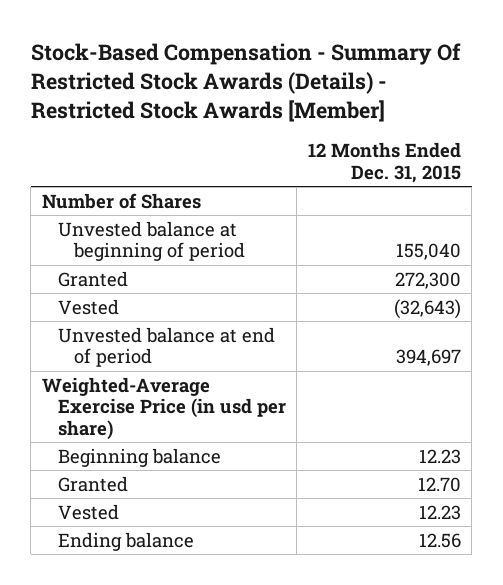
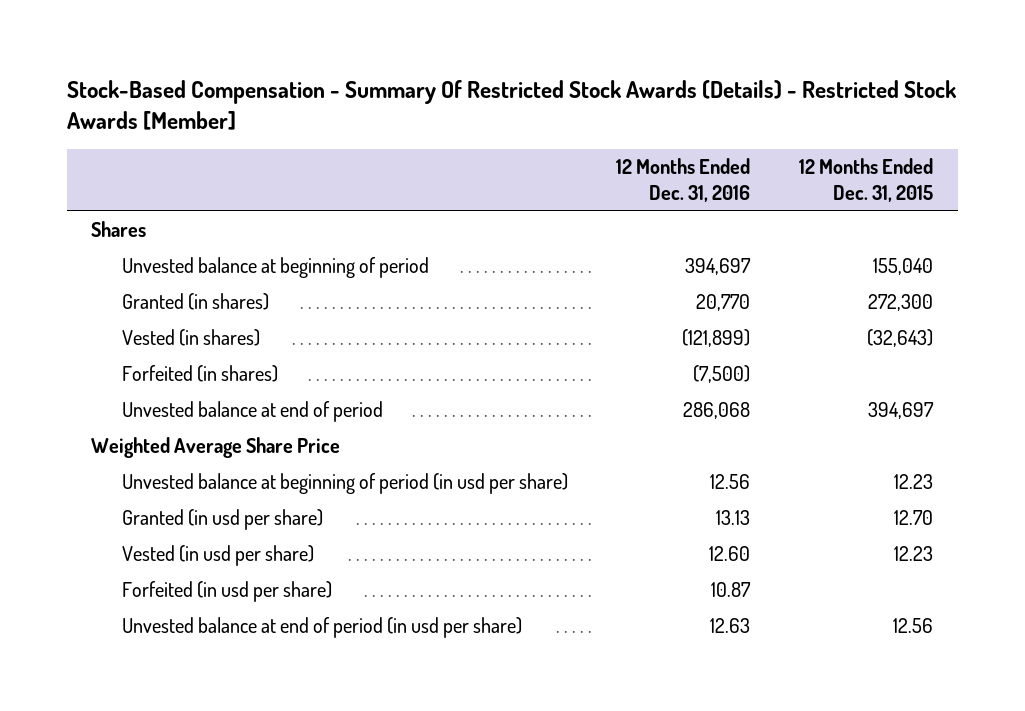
- | 12 Months Ended Dec. 31, 2015
+ | 12 Months Ended Dec. 31, 2016 | 12 Months Ended Dec. 31, 2015
- Number of Shares
+ Shares
- Granted | 272,300
- Vested | (32,643)
+ Granted (in shares) | 20,770 | 272,300
+ Vested (in shares) | (121,899) | (32,643)
+ Forfeited (in shares) | (7,500) |
- Weighted-Average Exercise Price (in usd per share)
- Beginning balance | 12.23
- Granted | 12.70
- Vested | 12.23
- Ending balance | 12.56
+ Weighted Average Share Price
+ Unvested balance at beginning of period (in usd per share) | 12.56 | 12.23
+ Granted (in usd per share) | 13.13 | 12.70
+ Vested (in usd per share) | 12.60 | 12.23
+ Forfeited (in usd per share) | 10.87 |
+ Unvested balance at end of period (in usd per share) | 12.63 | 12.56

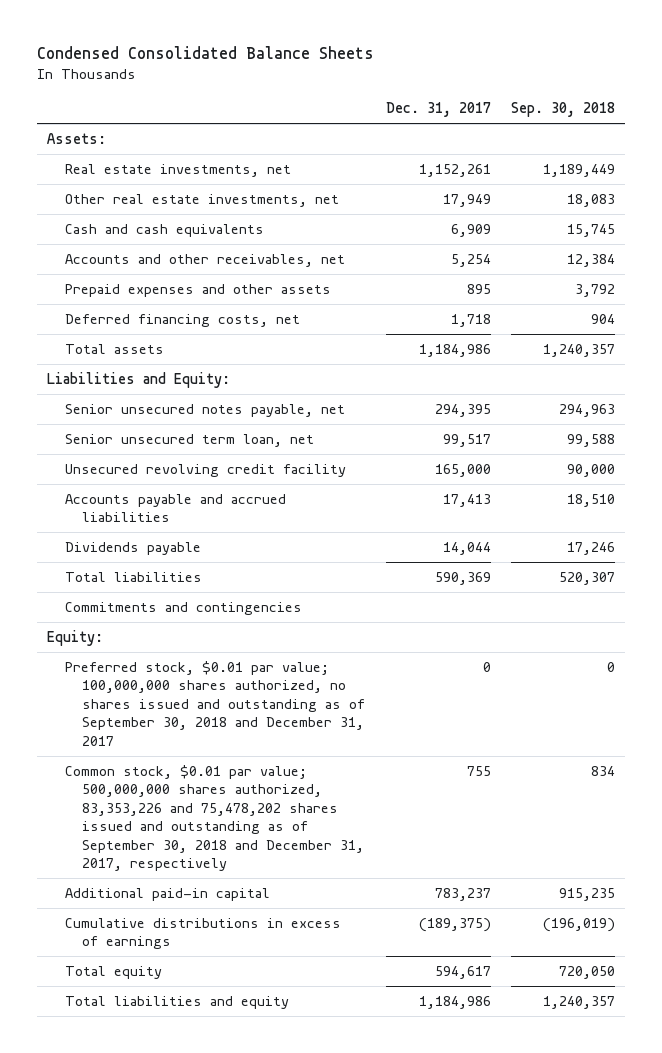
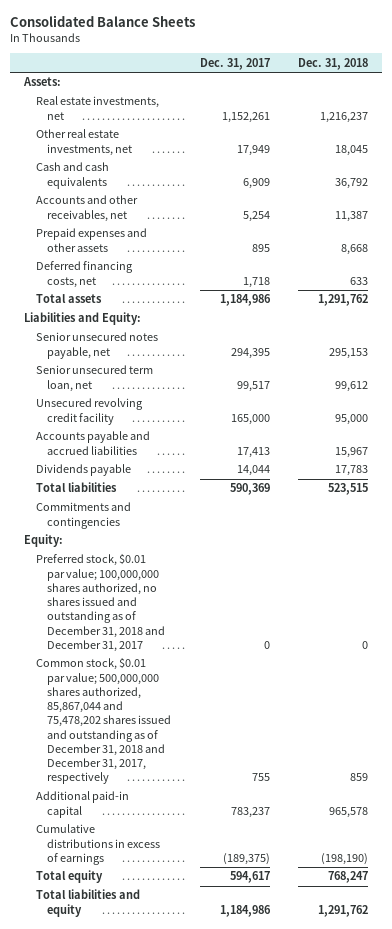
- Condensed Consolidated Balance Sheets
+ Consolidated Balance Sheets
- | Dec. 31, 2017 | Sep. 30, 2018
+ | Dec. 31, 2017 | Dec. 31, 2018
- Preferred stock, $0.01 par value; 100,000,000 shares authorized, no shares issued and outstanding as of September 30, 2018 and December 31, 2017 | 0 | 0
- Common stock, $0.01 par value; 500,000,000 shares authorized, 83,353,226 and 75,478,202 shares issued and outstanding as of September 30, 2018 and December 31, 2017, respectively | 755 | 834
+ Preferred stock, $0.01 par value; 100,000,000 shares authorized, no shares issued and outstanding as of December 31, 2018 and December 31, 2017 | 0 | 0
+ Common stock, $0.01 par value; 500,000,000 shares authorized, 85,867,044 and 75,478,202 shares issued and outstanding as of December 31, 2018 and December 31, 2017, respectively | 755 | 859

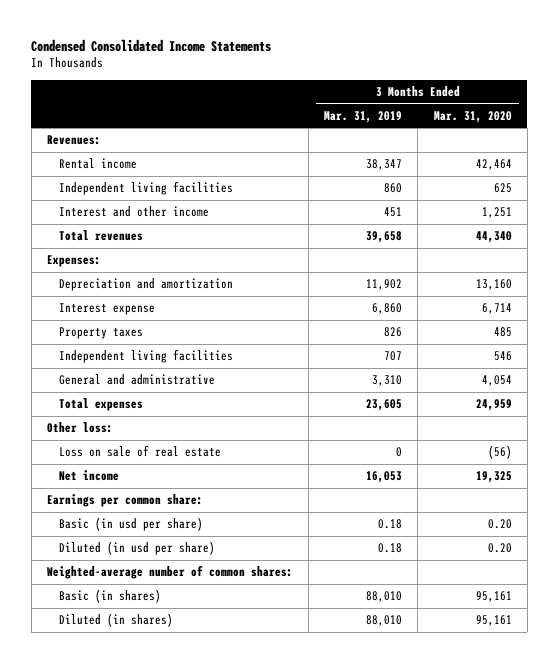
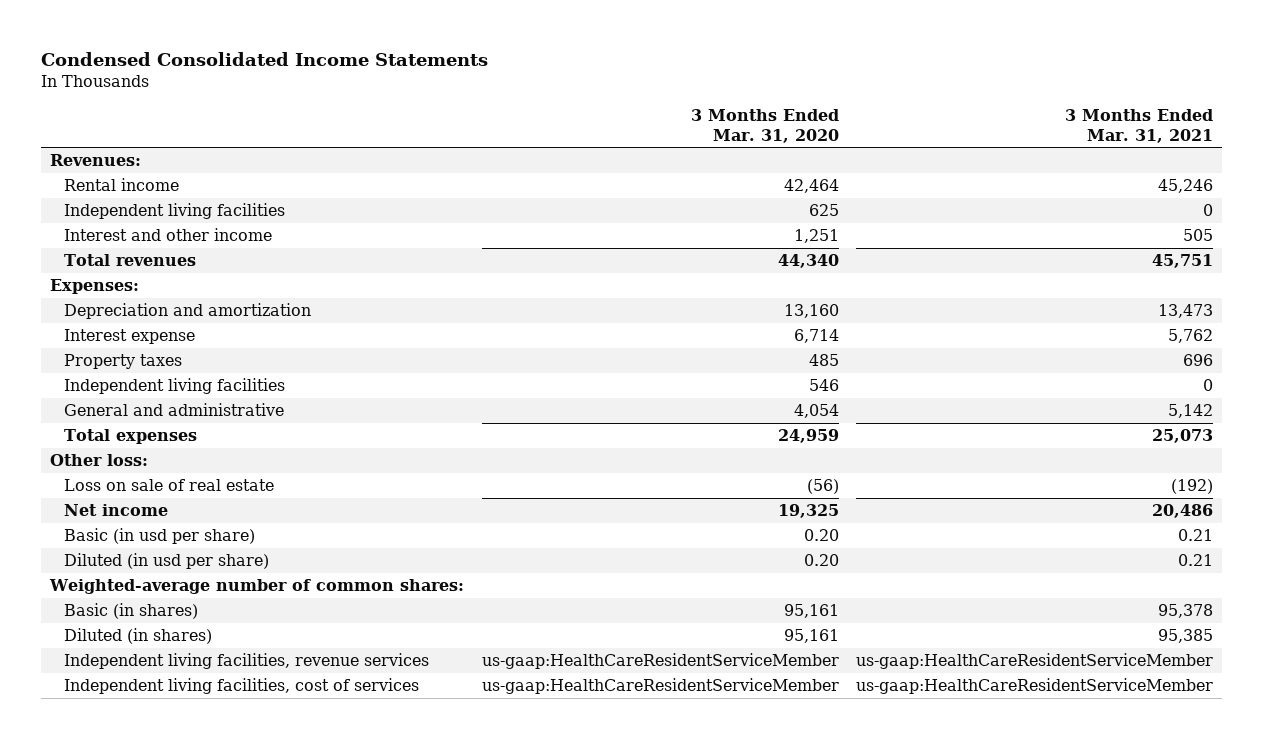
- | 3 Months Ended Mar. 31, 2019 | 3 Months Ended Mar. 31, 2020
+ | 3 Months Ended Mar. 31, 2020 | 3 Months Ended Mar. 31, 2021
- Earnings per common share:
+ Independent living facilities, revenue services | us-gaap:HealthCareResidentServiceMember | us-gaap:HealthCareResidentServiceMember
+ Independent living facilities, cost of services | us-gaap:HealthCareResidentServiceMember | us-gaap:HealthCareResidentServiceMember

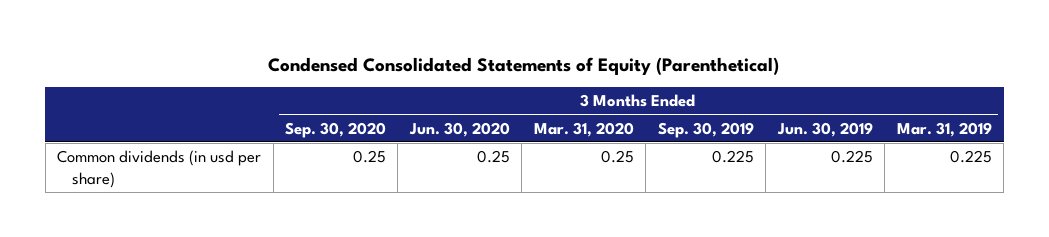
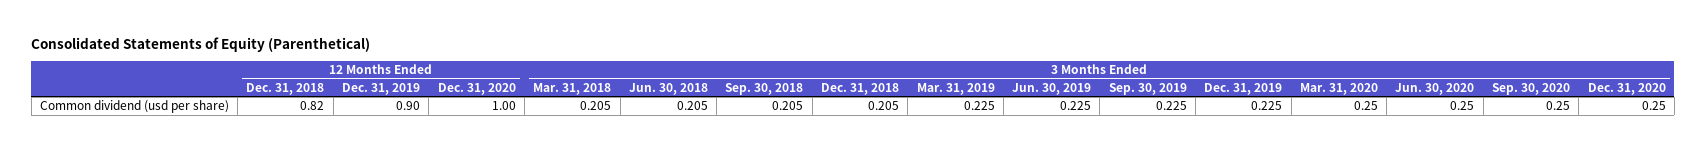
- Condensed Consolidated Statements of Equity (Parenthetical)
+ Consolidated Statements of Equity (Parenthetical)
- | 3 Months Ended Sep. 30, 2020 | 3 Months Ended Jun. 30, 2020 | 3 Months Ended Mar. 31, 2020 | 3 Months Ended Sep. 30, 2019 | 3 Months Ended Jun. 30, 2019 | 3 Months Ended Mar. 31, 2019
+ | 12 Months Ended Dec. 31, 2018 | 12 Months Ended Dec. 31, 2019 | 12 Months Ended Dec. 31, 2020 | 3 Months Ended Mar. 31, 2018 | 3 Months Ended Jun. 30, 2018 | 3 Months Ended Sep. 30, 2018 | 3 Months Ended Dec. 31, 2018 | 3 Months Ended Mar. 31, 2019 | 3 Months Ended Jun. 30, 2019 | 3 Months Ended Sep. 30, 2019 | 3 Months Ended Dec. 31, 2019 | 3 Months Ended Mar. 31, 2020 | 3 Months Ended Jun. 30, 2020 | 3 Months Ended Sep. 30, 2020 | 3 Months Ended Dec. 31, 2020
- Common dividends (in usd per share) | 0.25 | 0.25 | 0.25 | 0.225 | 0.225 | 0.225
+ Common dividend (usd per share) | 0.82 | 0.90 | 1.00 | 0.205 | 0.205 | 0.205 | 0.205 | 0.225 | 0.225 | 0.225 | 0.225 | 0.25 | 0.25 | 0.25 | 0.25

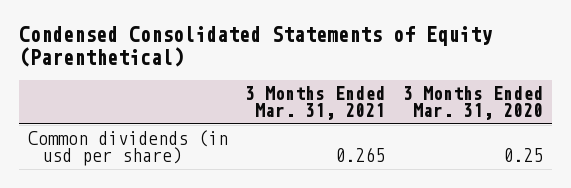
- Consolidated Statements of Equity (Parenthetical)
+ Condensed Consolidated Statements of Equity (Parenthetical)
- | 12 Months Ended Dec. 31, 2018 | 12 Months Ended Dec. 31, 2019 | 12 Months Ended Dec. 31, 2020 | 3 Months Ended Mar. 31, 2018 | 3 Months Ended Jun. 30, 2018 | 3 Months Ended Sep. 30, 2018 | 3 Months Ended Dec. 31, 2018 | 3 Months Ended Mar. 31, 2019 | 3 Months Ended Jun. 30, 2019 | 3 Months Ended Sep. 30, 2019 | 3 Months Ended Dec. 31, 2019 | 3 Months Ended Mar. 31, 2020 | 3 Months Ended Jun. 30, 2020 | 3 Months Ended Sep. 30, 2020 | 3 Months Ended Dec. 31, 2020
+ | 3 Months Ended Mar. 31, 2021 | 3 Months Ended Mar. 31, 2020
- Common dividend (usd per share) | 0.82 | 0.90 | 1.00 | 0.205 | 0.205 | 0.205 | 0.205 | 0.225 | 0.225 | 0.225 | 0.225 | 0.25 | 0.25 | 0.25 | 0.25
+ Common dividends (in usd per share) | 0.265 | 0.25

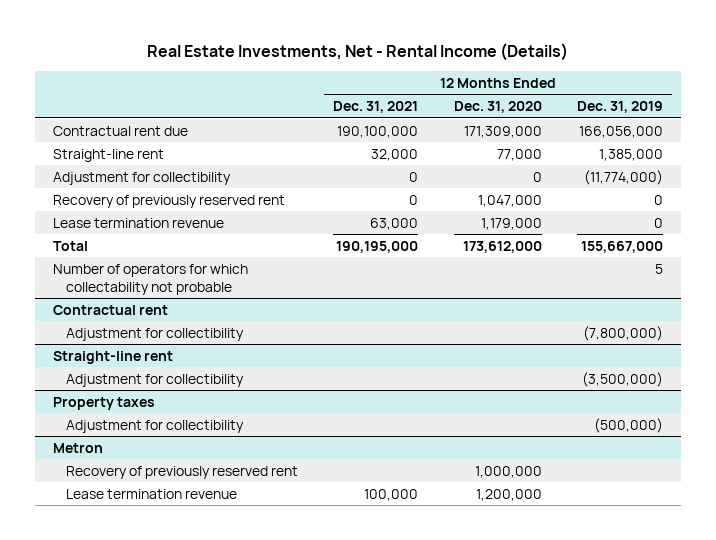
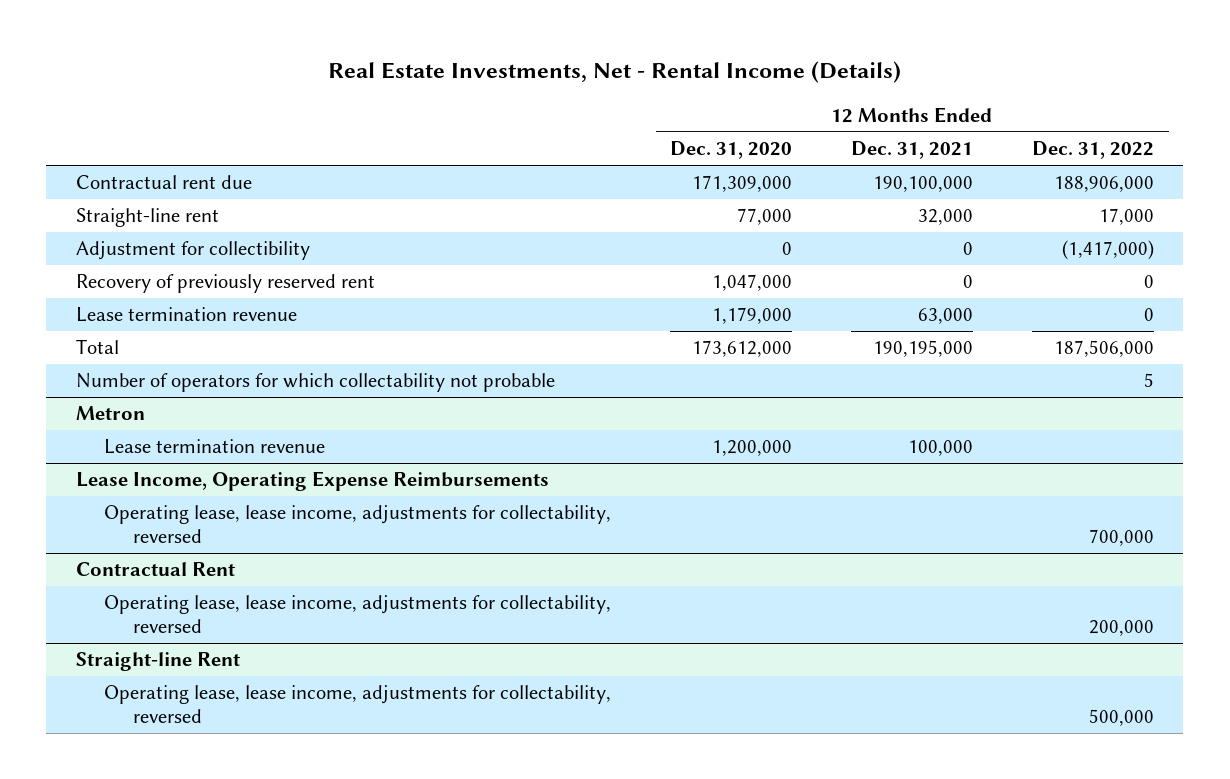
- | 12 Months Ended Dec. 31, 2021 | 12 Months Ended Dec. 31, 2020 | 12 Months Ended Dec. 31, 2019
+ | 12 Months Ended Dec. 31, 2020 | 12 Months Ended Dec. 31, 2021 | 12 Months Ended Dec. 31, 2022
- Contractual rent
- Adjustment for collectibility | | | (7,800,000)
- Straight-line rent
- Adjustment for collectibility | | | (3,500,000)
- Property taxes
- Adjustment for collectibility | | | (500,000)
@ Metron
- Recovery of previously reserved rent | | 1,000,000 |
+ Lease Income, Operating Expense Reimbursements
+ Operating lease, lease income, adjustments for collectability, reversed | | | 700,000
+ Contractual Rent
+ Operating lease, lease income, adjustments for collectability, reversed | | | 200,000
+ Straight-line Rent
+ Operating lease, lease income, adjustments for collectability, reversed | | | 500,000

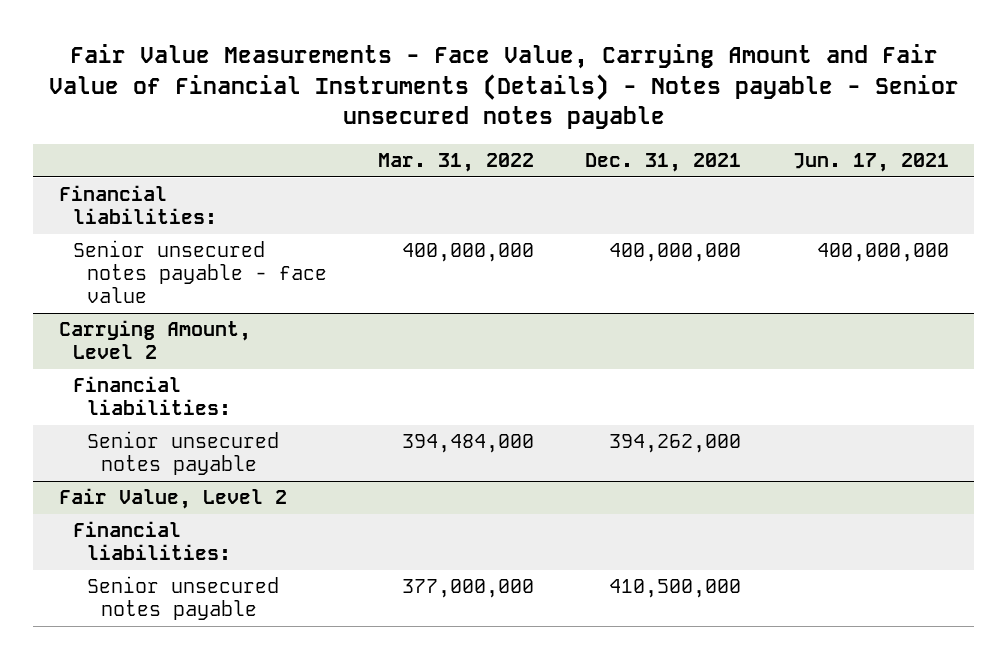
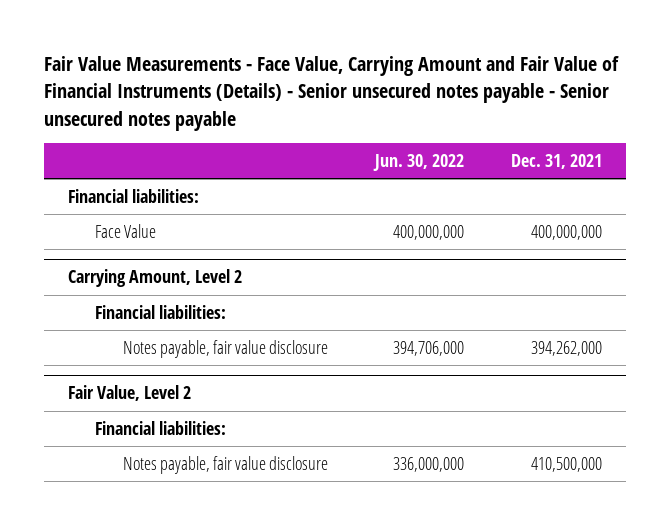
- Fair Value Measurements - Face Value, Carrying Amount and Fair Value of Financial Instruments (Details) - Notes payable - Senior unsecured notes payable
+ Fair Value Measurements - Face Value, Carrying Amount and Fair Value of Financial Instruments (Details) - Senior unsecured notes payable - Senior unsecured notes payable
- | Mar. 31, 2022 | Dec. 31, 2021 | Jun. 17, 2021
+ | Jun. 30, 2022 | Dec. 31, 2021
- Senior unsecured notes payable - face value | 400,000,000 | 400,000,000 | 400,000,000
+ Face Value | 400,000,000 | 400,000,000
@ Carrying Amount, Level 2
- Senior unsecured notes payable | 394,484,000 | 394,262,000 |
+ Notes payable, fair value disclosure | 394,706,000 | 394,262,000
@ Fair Value, Level 2
- Senior unsecured notes payable | 377,000,000 | 410,500,000 |
+ Notes payable, fair value disclosure | 336,000,000 | 410,500,000

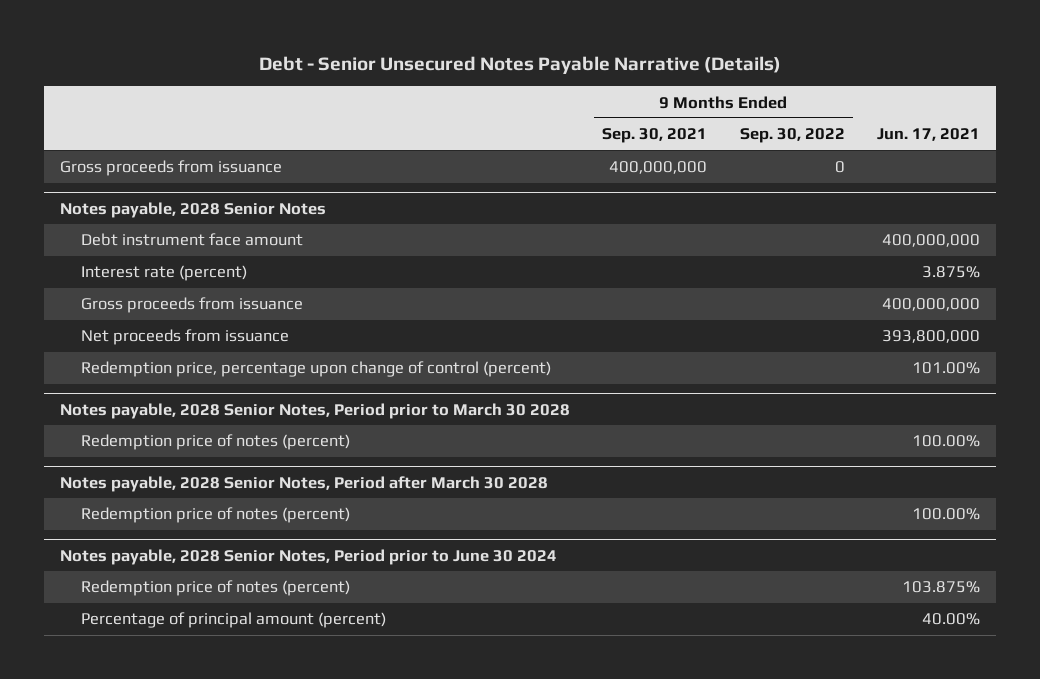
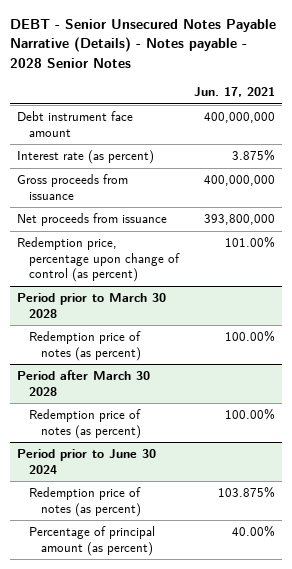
- Debt - Senior Unsecured Notes Payable Narrative (Details)
+ DEBT - Senior Unsecured Notes Payable Narrative (Details) - Notes payable - 2028 Senior Notes
- | 9 Months Ended Sep. 30, 2021 | 9 Months Ended Sep. 30, 2022 | Jun. 17, 2021
+ | Jun. 17, 2021
- Gross proceeds from issuance | 400,000,000 | 0 |
- Notes payable, 2028 Senior Notes
- Interest rate (percent) | | | 3.875%
+ Interest rate (as percent) | 3.875%
- Redemption price, percentage upon change of control (percent) | | | 101.00%
- Notes payable, 2028 Senior Notes, Period prior to March 30 2028
- Redemption price of notes (percent) | | | 100.00%
- Notes payable, 2028 Senior Notes, Period after March 30 2028
- Redemption price of notes (percent) | | | 100.00%
- Notes payable, 2028 Senior Notes, Period prior to June 30 2024
- Redemption price of notes (percent) | | | 103.875%
- Percentage of principal amount (percent) | | | 40.00%
+ Redemption price, percentage upon change of control (as percent) | 101.00%
+ Period prior to March 30 2028
+ Redemption price of notes (as percent) | 100.00%
+ Period after March 30 2028
+ Redemption price of notes (as percent) | 100.00%
+ Period prior to June 30 2024
+ Redemption price of notes (as percent) | 103.875%
+ Percentage of principal amount (as percent) | 40.00%

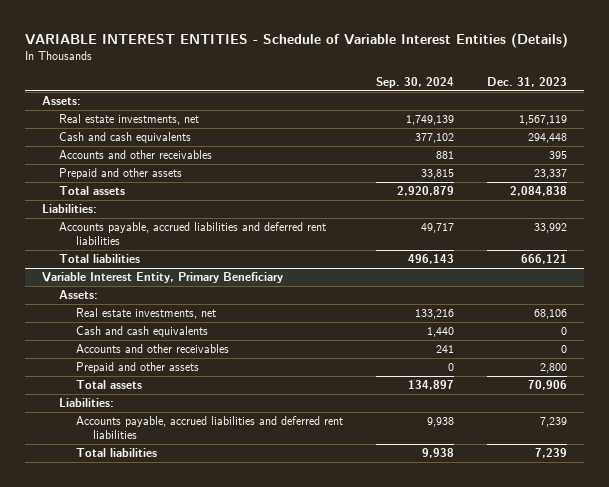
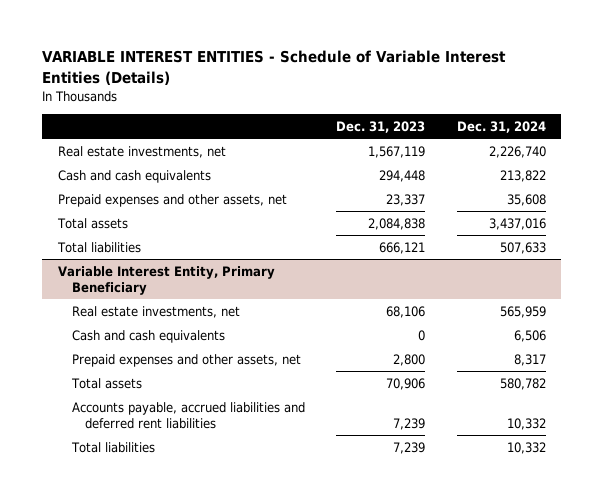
- | Sep. 30, 2024 | Dec. 31, 2023
+ | Dec. 31, 2023 | Dec. 31, 2024
- Assets:
- Accounts and other receivables | 881 | 395
- Prepaid and other assets | 33,815 | 23,337
+ Prepaid expenses and other assets, net | 23,337 | 35,608
- Liabilities:
- Accounts payable, accrued liabilities and deferred rent liabilities | 49,717 | 33,992
@ Variable Interest Entity, Primary Beneficiary
- Assets:
- Accounts and other receivables | 241 | 0
- Prepaid and other assets | 0 | 2,800
+ Prepaid expenses and other assets, net | 2,800 | 8,317
- Liabilities:

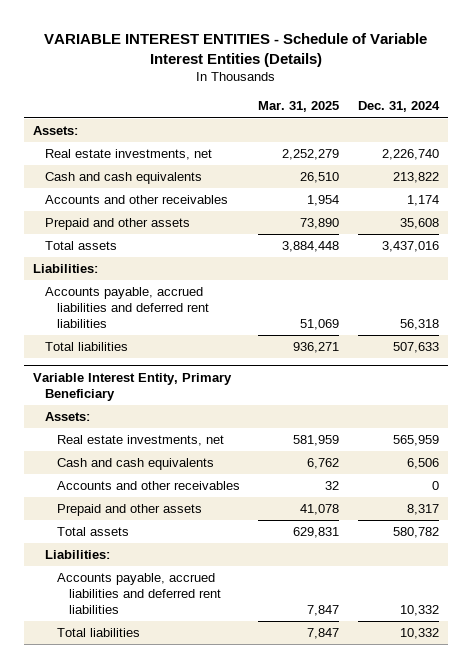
- | Dec. 31, 2023 | Dec. 31, 2024
+ | Mar. 31, 2025 | Dec. 31, 2024
+ Assets:
- Prepaid expenses and other assets, net | 23,337 | 35,608
+ Accounts and other receivables | 1,954 | 1,174
+ Prepaid and other assets | 73,890 | 35,608
+ Liabilities:
+ Accounts payable, accrued liabilities and deferred rent liabilities | 51,069 | 56,318
@ Variable Interest Entity, Primary Beneficiary
+ Assets:
- Prepaid expenses and other assets, net | 2,800 | 8,317
+ Accounts and other receivables | 32 | 0
+ Prepaid and other assets | 41,078 | 8,317
+ Liabilities:

